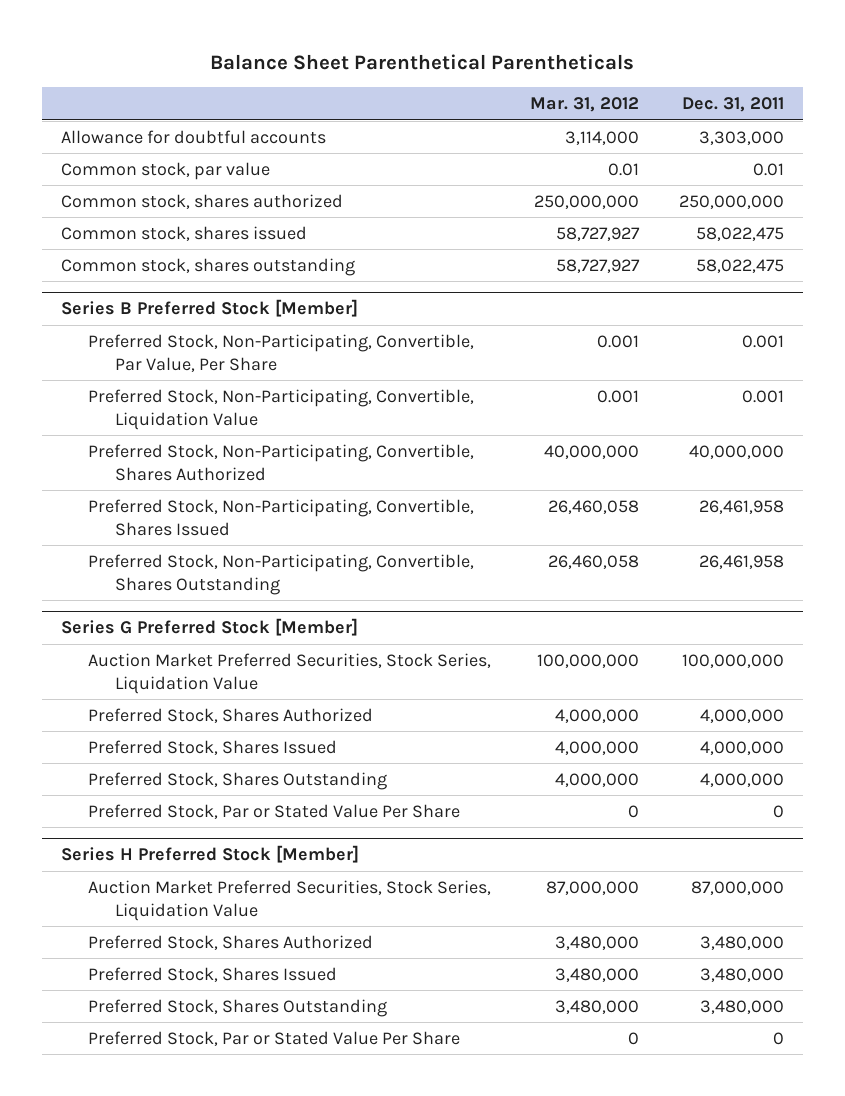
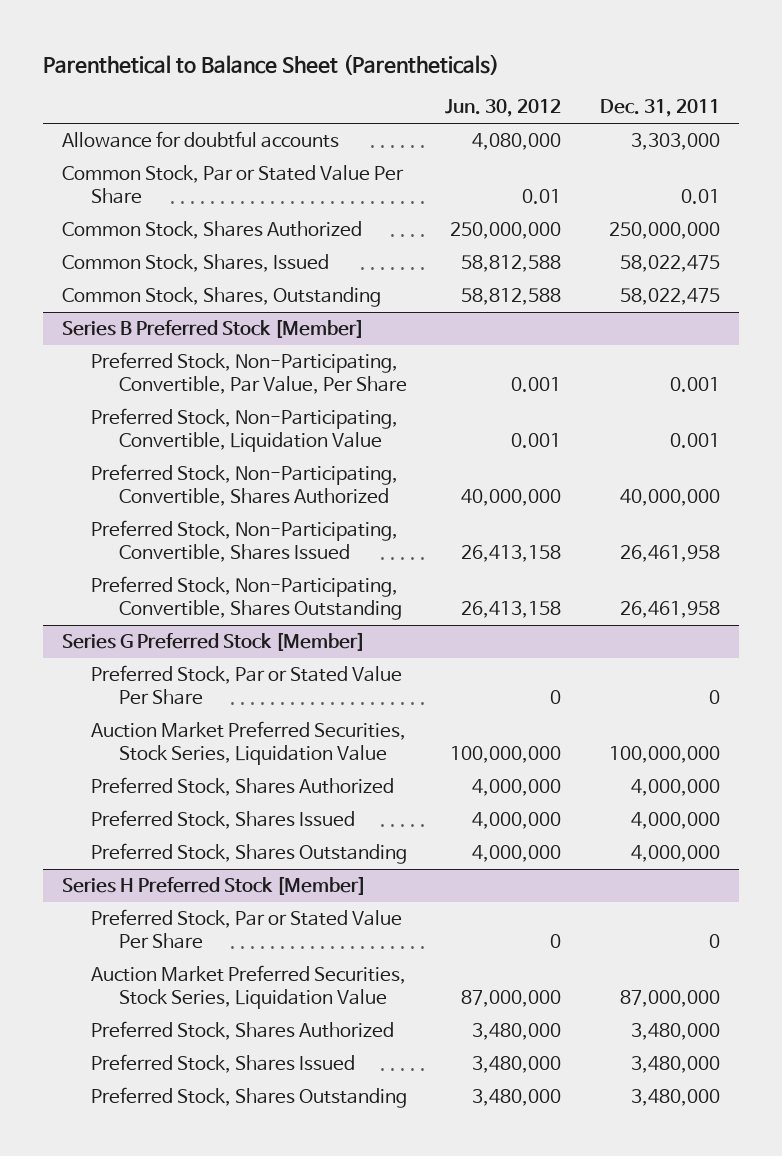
- Balance Sheet Parenthetical Parentheticals
+ Parenthetical to Balance Sheet (Parentheticals)
- | Mar. 31, 2012 | Dec. 31, 2011
+ | Jun. 30, 2012 | Dec. 31, 2011
- Common stock, par value | 0.01 | 0.01
- Common stock, shares authorized | 250,000,000 | 250,000,000
- Common stock, shares issued | 58,727,927 | 58,022,475
- Common stock, shares outstanding | 58,727,927 | 58,022,475
+ Common Stock, Par or Stated Value Per Share | 0.01 | 0.01
+ Common Stock, Shares Authorized | 250,000,000 | 250,000,000
+ Common Stock, Shares, Issued | 58,812,588 | 58,022,475
+ Common Stock, Shares, Outstanding | 58,812,588 | 58,022,475
@ Series G Preferred Stock [Member]
moved up: Preferred Stock, Par or Stated Value Per Share | 0 | 0
@ Series H Preferred Stock [Member]
moved up: Preferred Stock, Par or Stated Value Per Share | 0 | 0

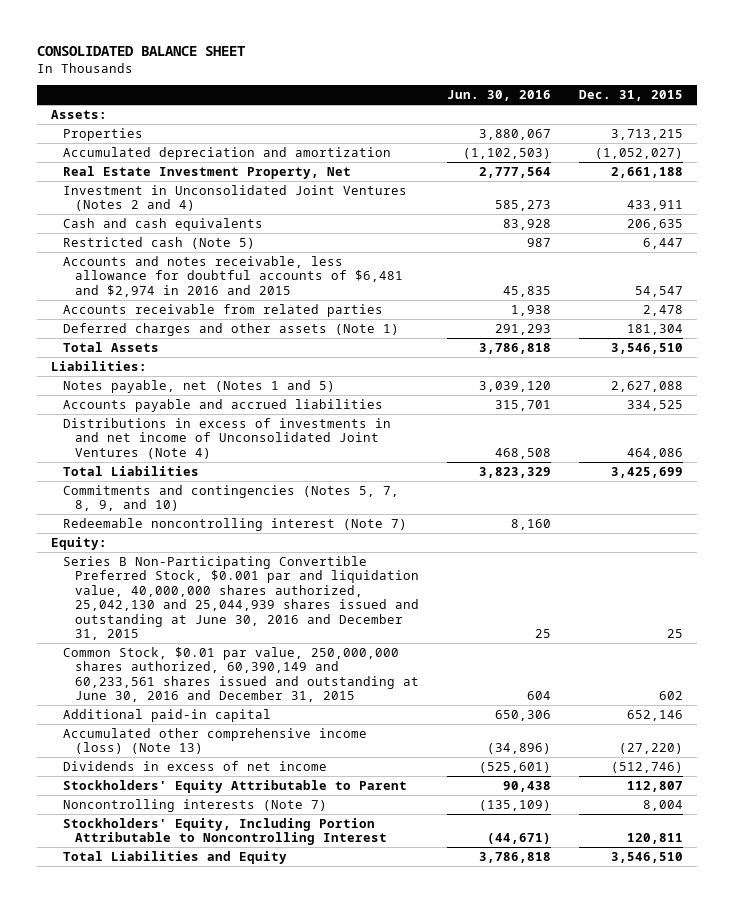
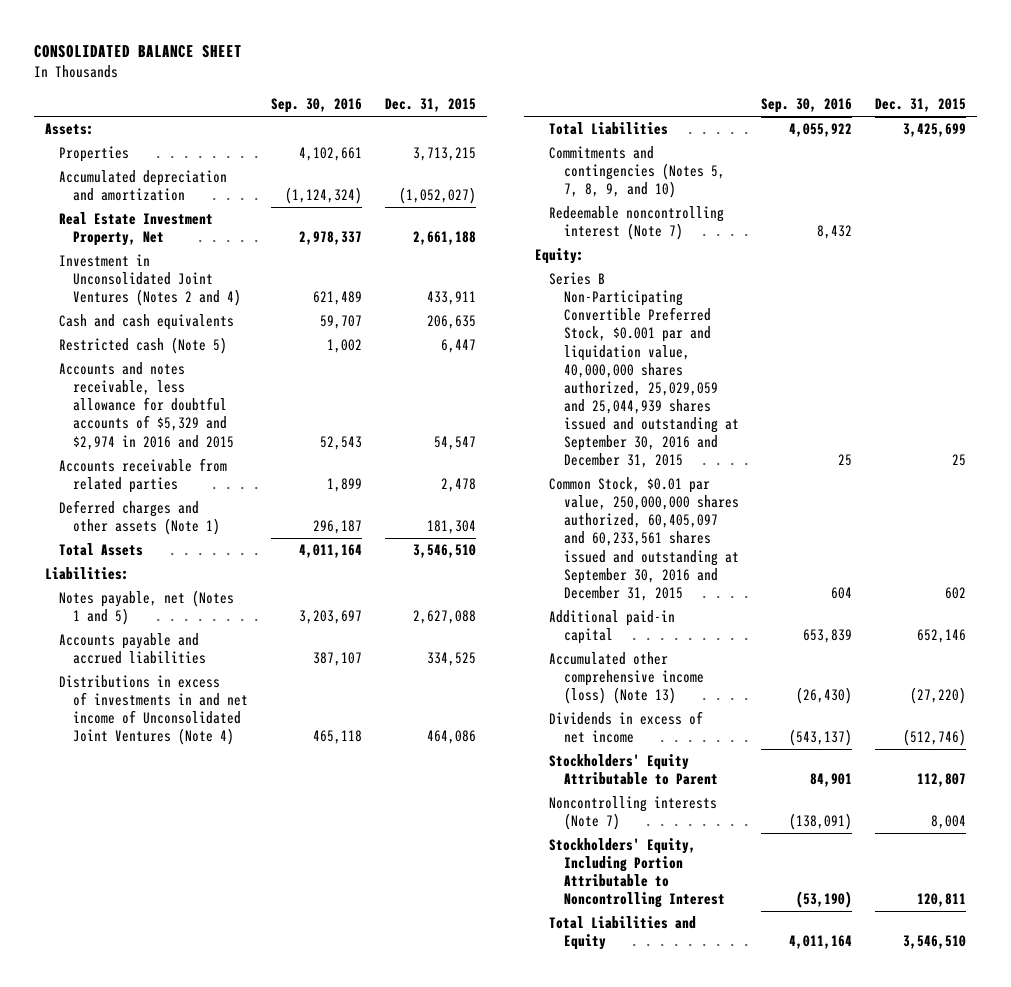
- | Jun. 30, 2016 | Dec. 31, 2015
+ | Sep. 30, 2016 | Dec. 31, 2015
- Accounts and notes receivable, less allowance for doubtful accounts of $6,481 and $2,974 in 2016 and 2015 | 45,835 | 54,547
+ Accounts and notes receivable, less allowance for doubtful accounts of $5,329 and $2,974 in 2016 and 2015 | 52,543 | 54,547
- Series B Non-Participating Convertible Preferred Stock, $0.001 par and liquidation value, 40,000,000 shares authorized, 25,042,130 and 25,044,939 shares issued and outstanding at June 30, 2016 and December 31, 2015 | 25 | 25
- Common Stock, $0.01 par value, 250,000,000 shares authorized, 60,390,149 and 60,233,561 shares issued and outstanding at June 30, 2016 and December 31, 2015 | 604 | 602
+ Series B Non-Participating Convertible Preferred Stock, $0.001 par and liquidation value, 40,000,000 shares authorized, 25,029,059 and 25,044,939 shares issued and outstanding at September 30, 2016 and December 31, 2015 | 25 | 25
+ Common Stock, $0.01 par value, 250,000,000 shares authorized, 60,405,097 and 60,233,561 shares issued and outstanding at September 30, 2016 and December 31, 2015 | 604 | 602

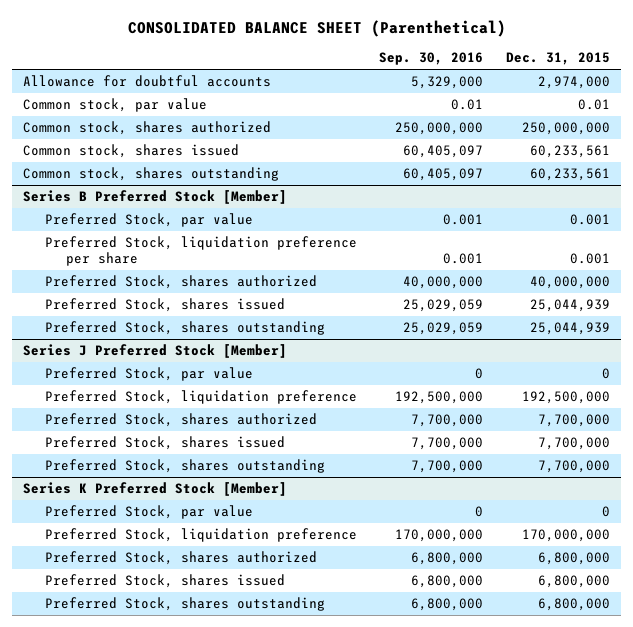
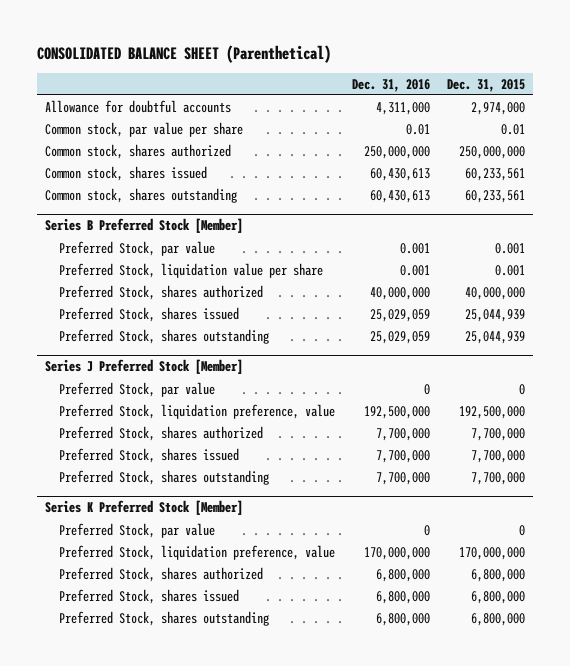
- | Sep. 30, 2016 | Dec. 31, 2015
+ | Dec. 31, 2016 | Dec. 31, 2015
- Common stock, par value | 0.01 | 0.01
+ Common stock, par value per share | 0.01 | 0.01
@ Series B Preferred Stock [Member]
- Preferred Stock, liquidation preference per share | 0.001 | 0.001
+ Preferred Stock, liquidation value per share | 0.001 | 0.001
@ Series J Preferred Stock [Member]
- Preferred Stock, liquidation preference | 192,500,000 | 192,500,000
+ Preferred Stock, liquidation preference, value | 192,500,000 | 192,500,000
@ Series K Preferred Stock [Member]
- Preferred Stock, liquidation preference | 170,000,000 | 170,000,000
+ Preferred Stock, liquidation preference, value | 170,000,000 | 170,000,000

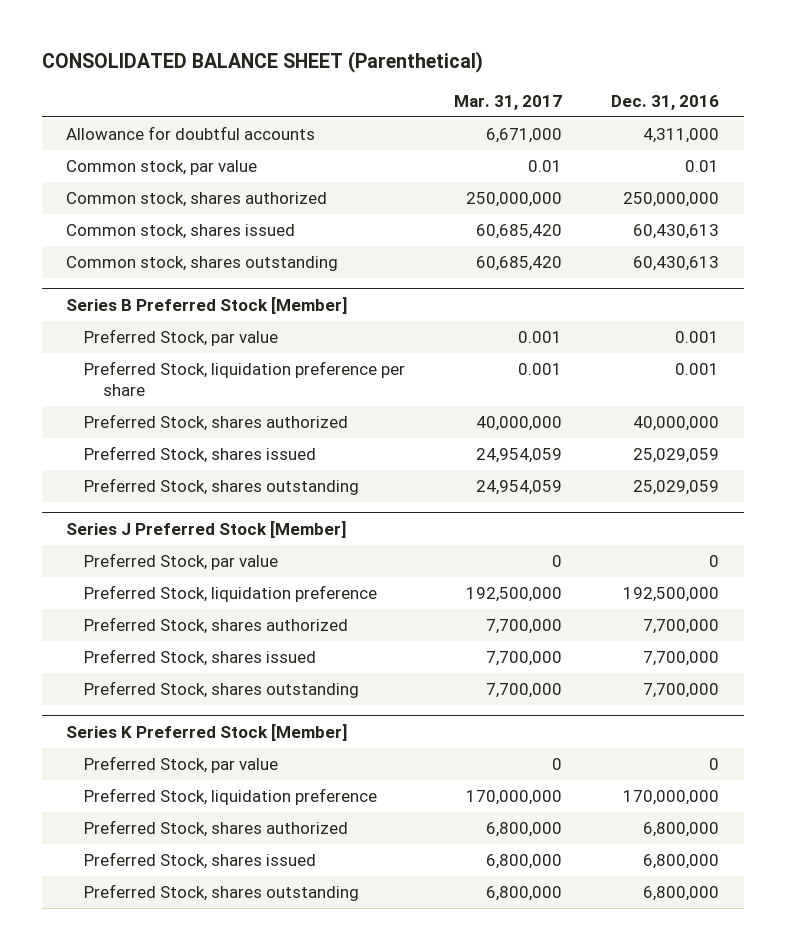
- | Dec. 31, 2016 | Dec. 31, 2015
+ | Mar. 31, 2017 | Dec. 31, 2016
- Common stock, par value per share | 0.01 | 0.01
+ Common stock, par value | 0.01 | 0.01
@ Series B Preferred Stock [Member]
- Preferred Stock, liquidation value per share | 0.001 | 0.001
+ Preferred Stock, liquidation preference per share | 0.001 | 0.001
@ Series J Preferred Stock [Member]
- Preferred Stock, liquidation preference, value | 192,500,000 | 192,500,000
+ Preferred Stock, liquidation preference | 192,500,000 | 192,500,000
@ Series K Preferred Stock [Member]
- Preferred Stock, liquidation preference, value | 170,000,000 | 170,000,000
+ Preferred Stock, liquidation preference | 170,000,000 | 170,000,000

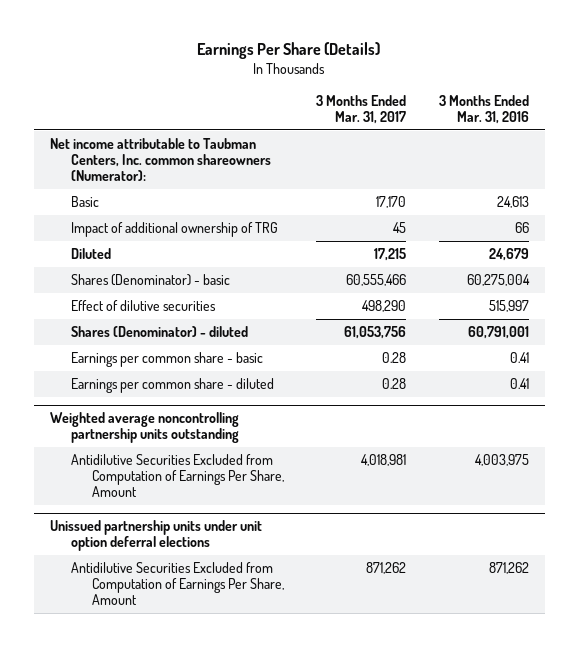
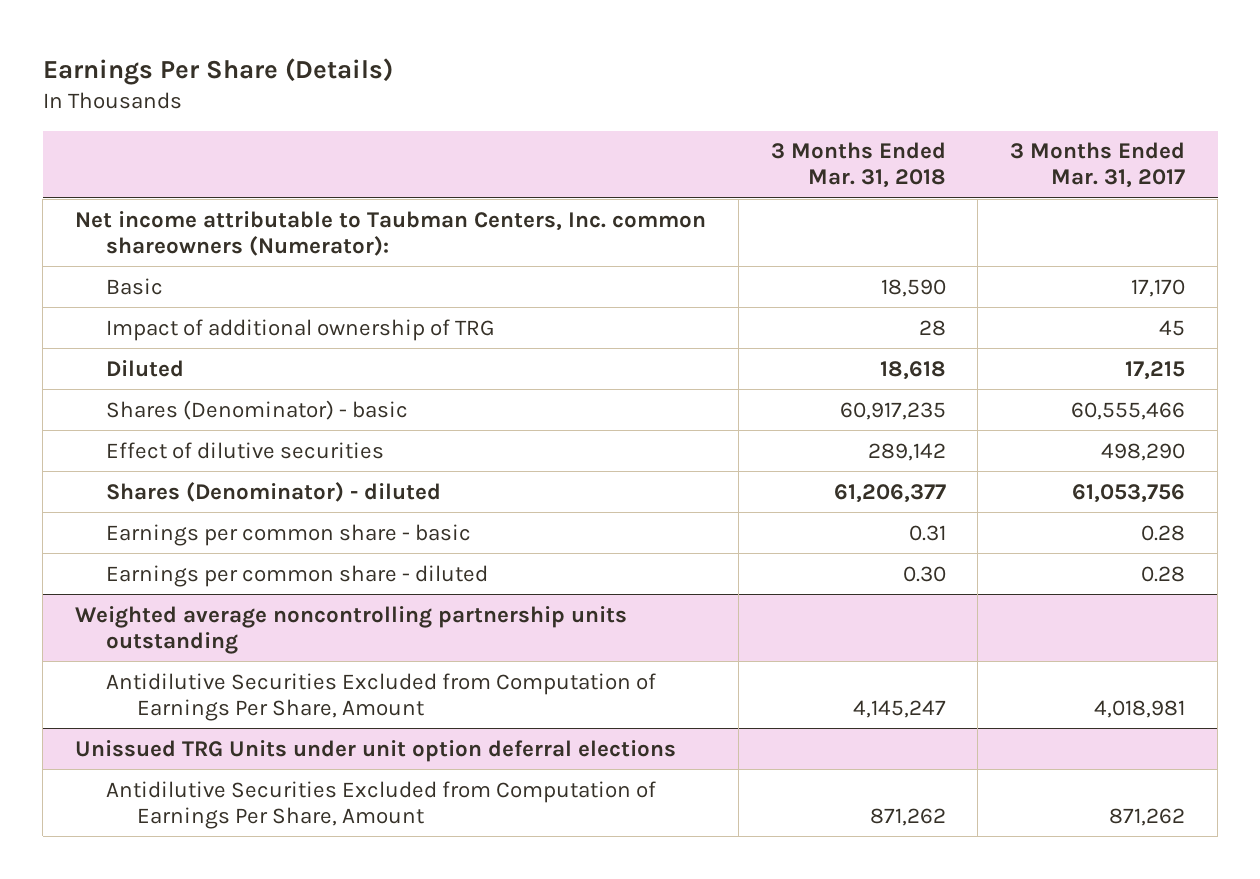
- | 3 Months Ended Mar. 31, 2017 | 3 Months Ended Mar. 31, 2016
+ | 3 Months Ended Mar. 31, 2018 | 3 Months Ended Mar. 31, 2017
- Unissued partnership units under unit option deferral elections
+ Unissued TRG Units under unit option deferral elections

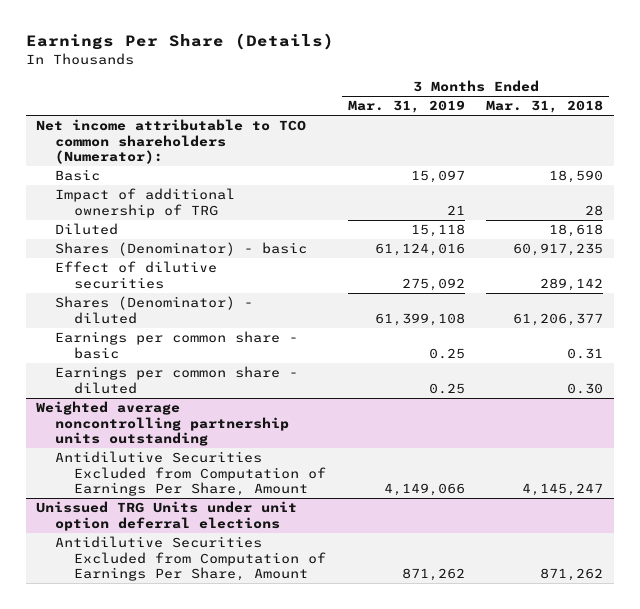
- | 3 Months Ended Mar. 31, 2018 | 3 Months Ended Mar. 31, 2017
+ | 3 Months Ended Mar. 31, 2019 | 3 Months Ended Mar. 31, 2018
- Net income attributable to Taubman Centers, Inc. common shareowners (Numerator):
+ Net income attributable to TCO common shareholders (Numerator):

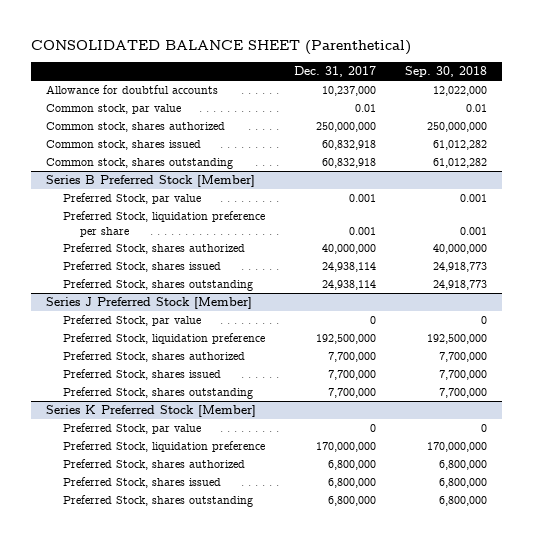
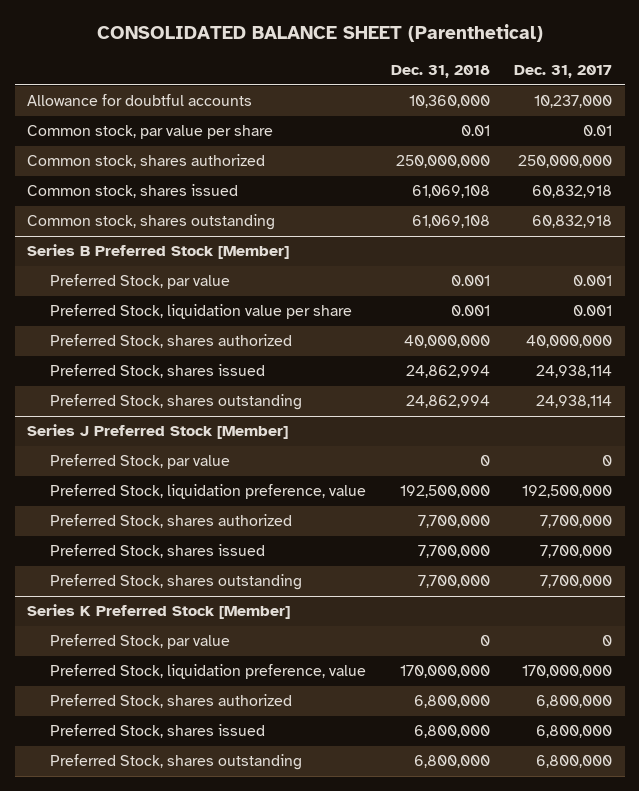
- | Dec. 31, 2017 | Sep. 30, 2018
+ | Dec. 31, 2018 | Dec. 31, 2017
- Common stock, par value | 0.01 | 0.01
+ Common stock, par value per share | 0.01 | 0.01
@ Series B Preferred Stock [Member]
- Preferred Stock, liquidation preference per share | 0.001 | 0.001
+ Preferred Stock, liquidation value per share | 0.001 | 0.001
@ Series J Preferred Stock [Member]
- Preferred Stock, liquidation preference | 192,500,000 | 192,500,000
+ Preferred Stock, liquidation preference, value | 192,500,000 | 192,500,000
@ Series K Preferred Stock [Member]
- Preferred Stock, liquidation preference | 170,000,000 | 170,000,000
+ Preferred Stock, liquidation preference, value | 170,000,000 | 170,000,000

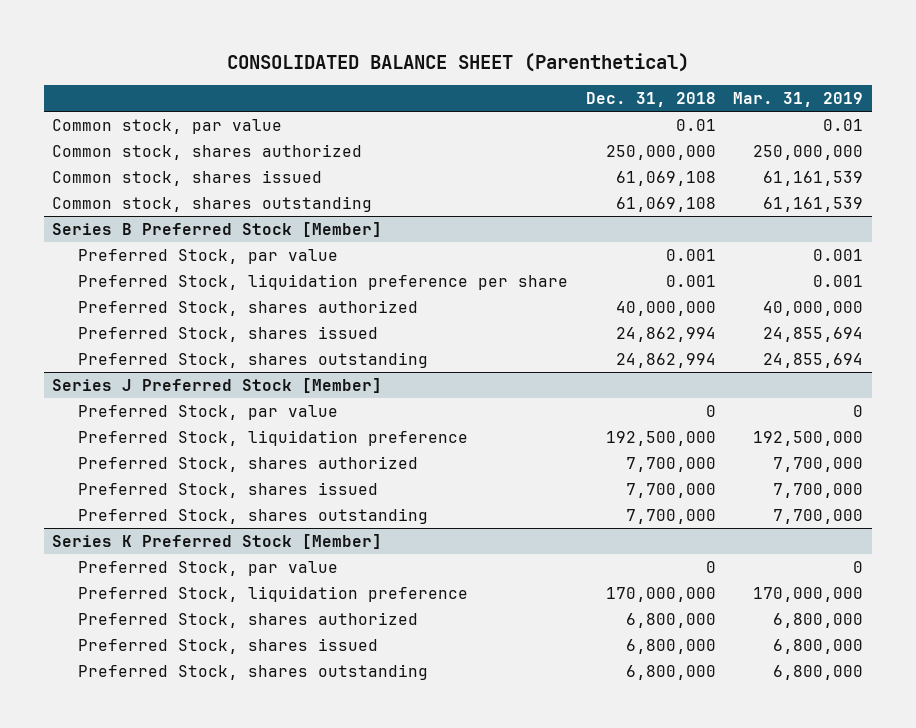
- | Dec. 31, 2018 | Dec. 31, 2017
+ | Dec. 31, 2018 | Mar. 31, 2019
- Allowance for doubtful accounts | 10,360,000 | 10,237,000
- Common stock, par value per share | 0.01 | 0.01
+ Common stock, par value | 0.01 | 0.01
@ Series B Preferred Stock [Member]
- Preferred Stock, liquidation value per share | 0.001 | 0.001
+ Preferred Stock, liquidation preference per share | 0.001 | 0.001
@ Series J Preferred Stock [Member]
- Preferred Stock, liquidation preference, value | 192,500,000 | 192,500,000
+ Preferred Stock, liquidation preference | 192,500,000 | 192,500,000
@ Series K Preferred Stock [Member]
- Preferred Stock, liquidation preference, value | 170,000,000 | 170,000,000
+ Preferred Stock, liquidation preference | 170,000,000 | 170,000,000

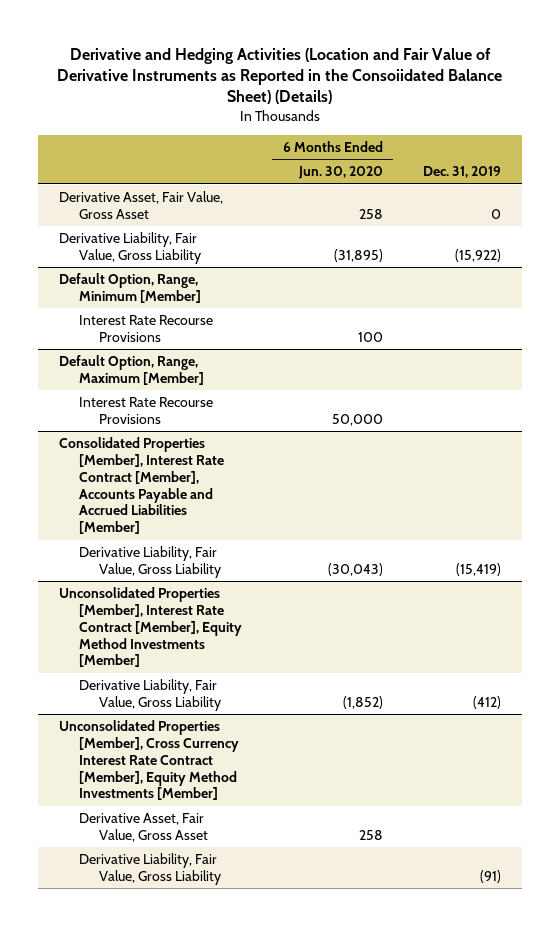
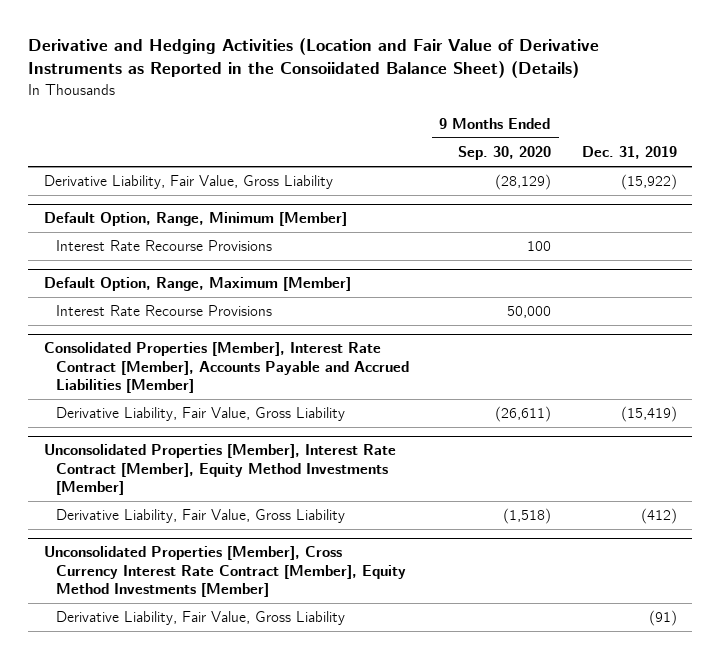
- | 6 Months Ended Jun. 30, 2020 | Dec. 31, 2019
+ | 9 Months Ended Sep. 30, 2020 | Dec. 31, 2019
- Derivative Asset, Fair Value, Gross Asset | 258 | 0
@ Unconsolidated Properties [Member], Cross Currency Interest Rate Contract [Member], Equity Method Investments [Member]
- Derivative Asset, Fair Value, Gross Asset | 258 |

